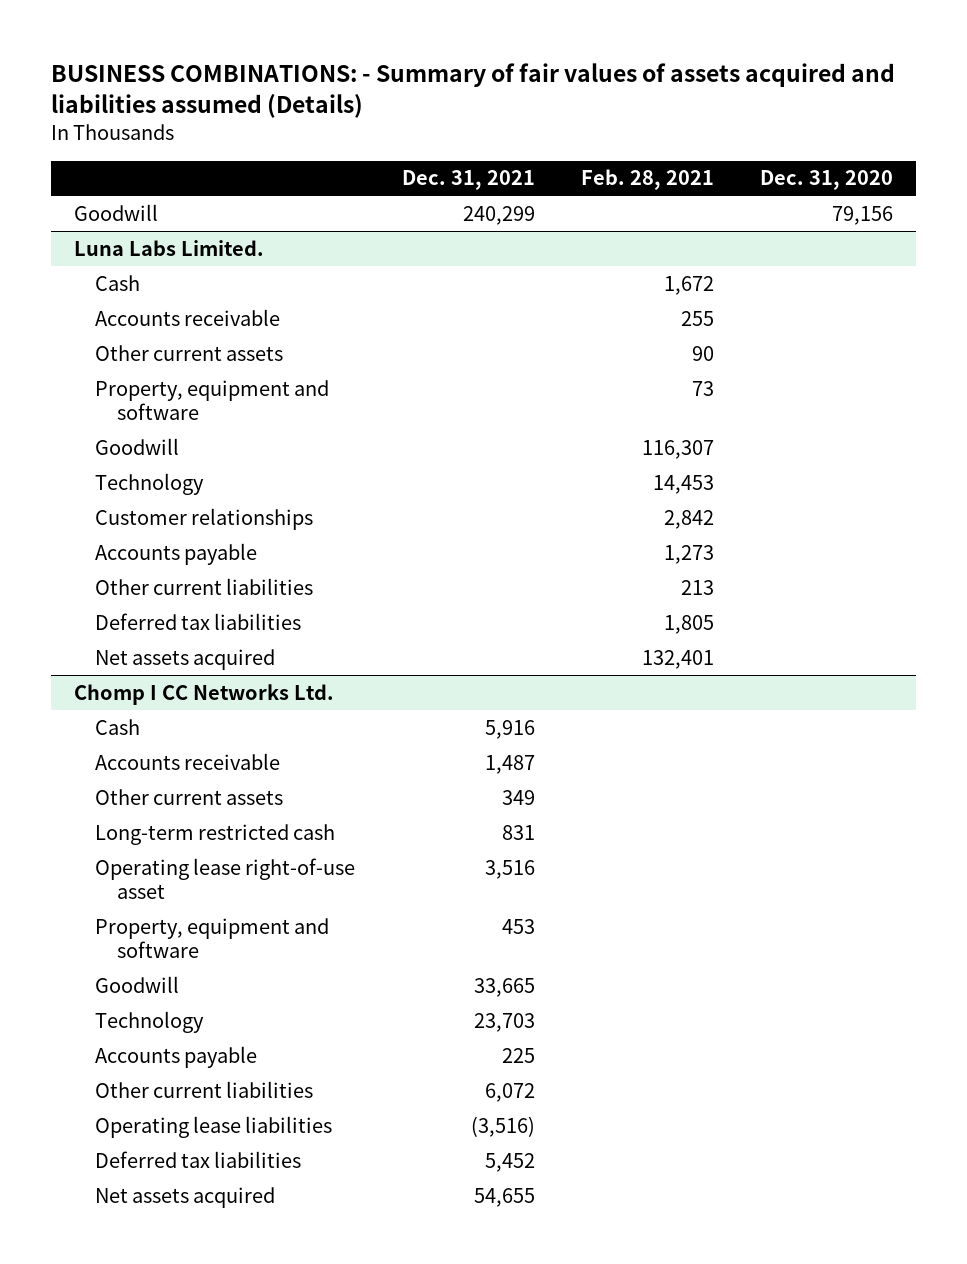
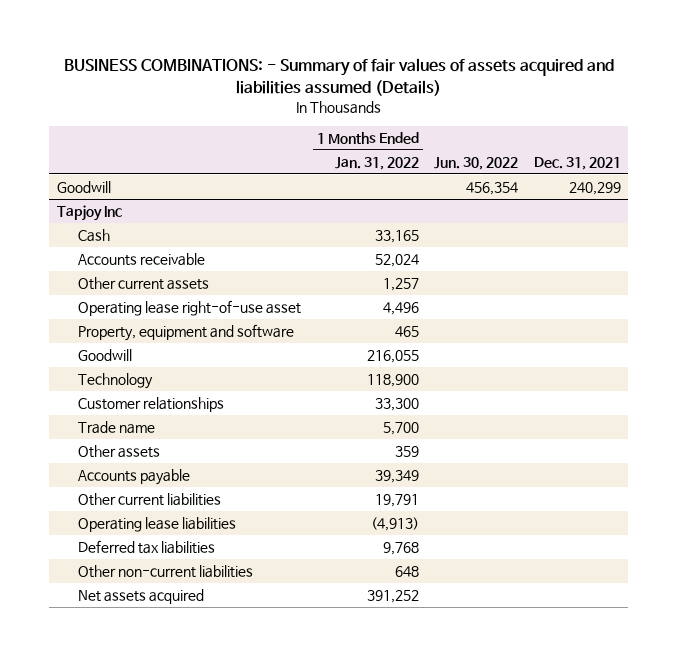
- | Dec. 31, 2021 | Feb. 28, 2021 | Dec. 31, 2020
+ | 1 Months Ended Jan. 31, 2022 | Jun. 30, 2022 | Dec. 31, 2021
- Luna Labs Limited.
- Cash | | 1,672 |
- Accounts receivable | | 255 |
- Other current assets | | 90 |
- Property, equipment and software | | 73 |
- Goodwill | | 116,307 |
- Technology | | 14,453 |
- Customer relationships | | 2,842 |
- Accounts payable | | 1,273 |
- Other current liabilities | | 213 |
- Deferred tax liabilities | | 1,805 |
- Net assets acquired | | 132,401 |
- Chomp I CC Networks Ltd.
- Cash | 5,916 | |
- Accounts receivable | 1,487 | |
- Other current assets | 349 | |
- Long-term restricted cash | 831 | |
- Operating lease right-of-use asset | 3,516 | |
- Property, equipment and software | 453 | |
- Goodwill | 33,665 | |
- Technology | 23,703 | |
- Accounts payable | 225 | |
- Other current liabilities | 6,072 | |
- Operating lease liabilities | (3,516) | |
- Deferred tax liabilities | 5,452 | |
- Net assets acquired | 54,655 | |
+ Tapjoy Inc
+ Cash | 33,165 | |
+ Accounts receivable | 52,024 | |
+ Other current assets | 1,257 | |
+ Operating lease right-of-use asset | 4,496 | |
+ Property, equipment and software | 465 | |
+ Goodwill | 216,055 | |
+ Technology | 118,900 | |
+ Customer relationships | 33,300 | |
+ Trade name | 5,700 | |
+ Other assets | 359 | |
+ Accounts payable | 39,349 | |
+ Other current liabilities | 19,791 | |
+ Operating lease liabilities | (4,913) | |
+ Deferred tax liabilities | 9,768 | |
+ Other non-current liabilities | 648 | |
+ Net assets acquired | 391,252 | |

